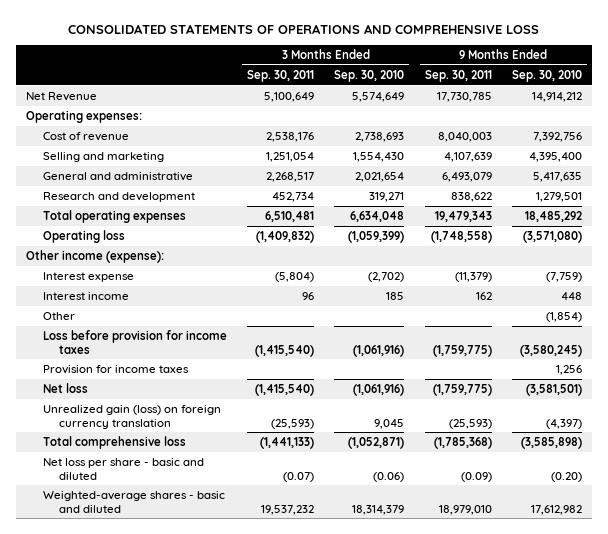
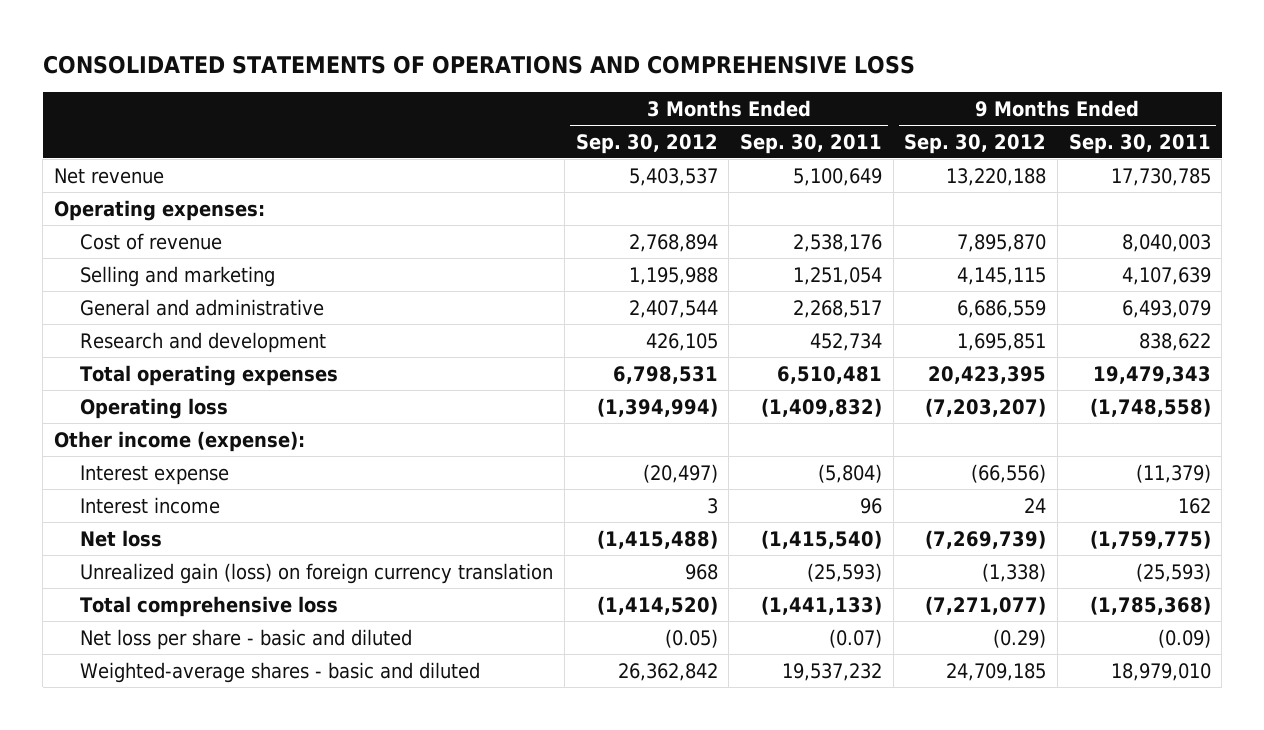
- | 3 Months Ended Sep. 30, 2011 | 3 Months Ended Sep. 30, 2010 | 9 Months Ended Sep. 30, 2011 | 9 Months Ended Sep. 30, 2010
+ | 3 Months Ended Sep. 30, 2012 | 3 Months Ended Sep. 30, 2011 | 9 Months Ended Sep. 30, 2012 | 9 Months Ended Sep. 30, 2011
- Net Revenue | 5,100,649 | 5,574,649 | 17,730,785 | 14,914,212
+ Net revenue | 5,403,537 | 5,100,649 | 13,220,188 | 17,730,785
- Other | | | | (1,854)
- Loss before provision for income taxes | (1,415,540) | (1,061,916) | (1,759,775) | (3,580,245)
- Provision for income taxes | | | | 1,256

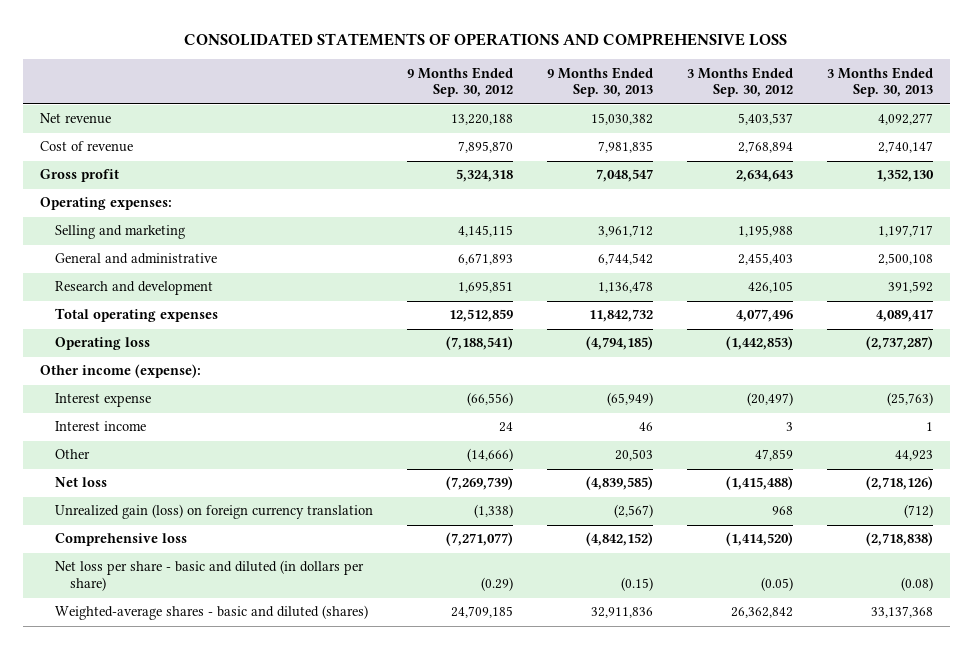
- | 3 Months Ended Sep. 30, 2012 | 3 Months Ended Sep. 30, 2011 | 9 Months Ended Sep. 30, 2012 | 9 Months Ended Sep. 30, 2011
+ | 9 Months Ended Sep. 30, 2012 | 9 Months Ended Sep. 30, 2013 | 3 Months Ended Sep. 30, 2012 | 3 Months Ended Sep. 30, 2013
+ Gross profit | 5,324,318 | 7,048,547 | 2,634,643 | 1,352,130
moved down: Operating expenses:
- General and administrative | 2,407,544 | 2,268,517 | 6,686,559 | 6,493,079
+ General and administrative | 6,671,893 | 6,744,542 | 2,455,403 | 2,500,108
- Total operating expenses | 6,798,531 | 6,510,481 | 20,423,395 | 19,479,343
- Operating loss | (1,394,994) | (1,409,832) | (7,203,207) | (1,748,558)
+ Total operating expenses | 12,512,859 | 11,842,732 | 4,077,496 | 4,089,417
+ Operating loss | (7,188,541) | (4,794,185) | (1,442,853) | (2,737,287)
+ Other | (14,666) | 20,503 | 47,859 | 44,923
- Total comprehensive loss | (1,414,520) | (1,441,133) | (7,271,077) | (1,785,368)
- Net loss per share - basic and diluted | (0.05) | (0.07) | (0.29) | (0.09)
- Weighted-average shares - basic and diluted | 26,362,842 | 19,537,232 | 24,709,185 | 18,979,010
+ Comprehensive loss | (7,271,077) | (4,842,152) | (1,414,520) | (2,718,838)
+ Net loss per share - basic and diluted (in dollars per share) | (0.29) | (0.15) | (0.05) | (0.08)
+ Weighted-average shares - basic and diluted (shares) | 24,709,185 | 32,911,836 | 26,362,842 | 33,137,368

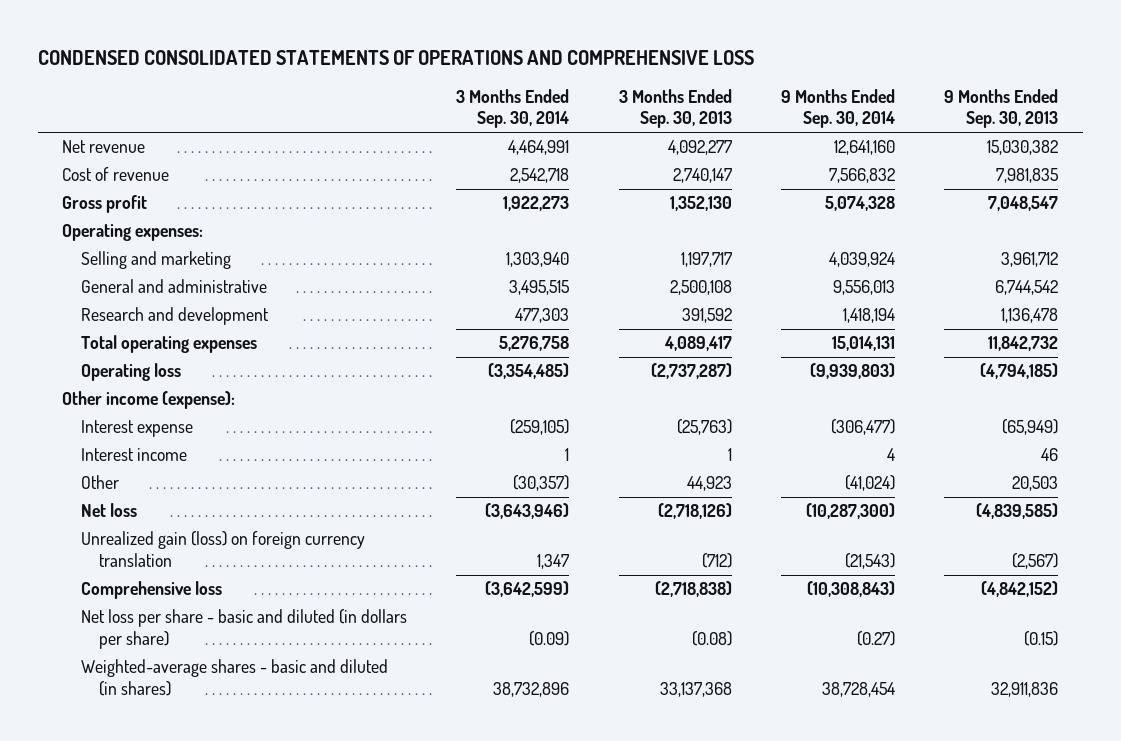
- CONSOLIDATED STATEMENTS OF OPERATIONS AND COMPREHENSIVE LOSS
+ CONDENSED CONSOLIDATED STATEMENTS OF OPERATIONS AND COMPREHENSIVE LOSS
- | 9 Months Ended Sep. 30, 2012 | 9 Months Ended Sep. 30, 2013 | 3 Months Ended Sep. 30, 2012 | 3 Months Ended Sep. 30, 2013
+ | 3 Months Ended Sep. 30, 2014 | 3 Months Ended Sep. 30, 2013 | 9 Months Ended Sep. 30, 2014 | 9 Months Ended Sep. 30, 2013
- Weighted-average shares - basic and diluted (shares) | 24,709,185 | 32,911,836 | 26,362,842 | 33,137,368
+ Weighted-average shares - basic and diluted (in shares) | 38,732,896 | 33,137,368 | 38,728,454 | 32,911,836

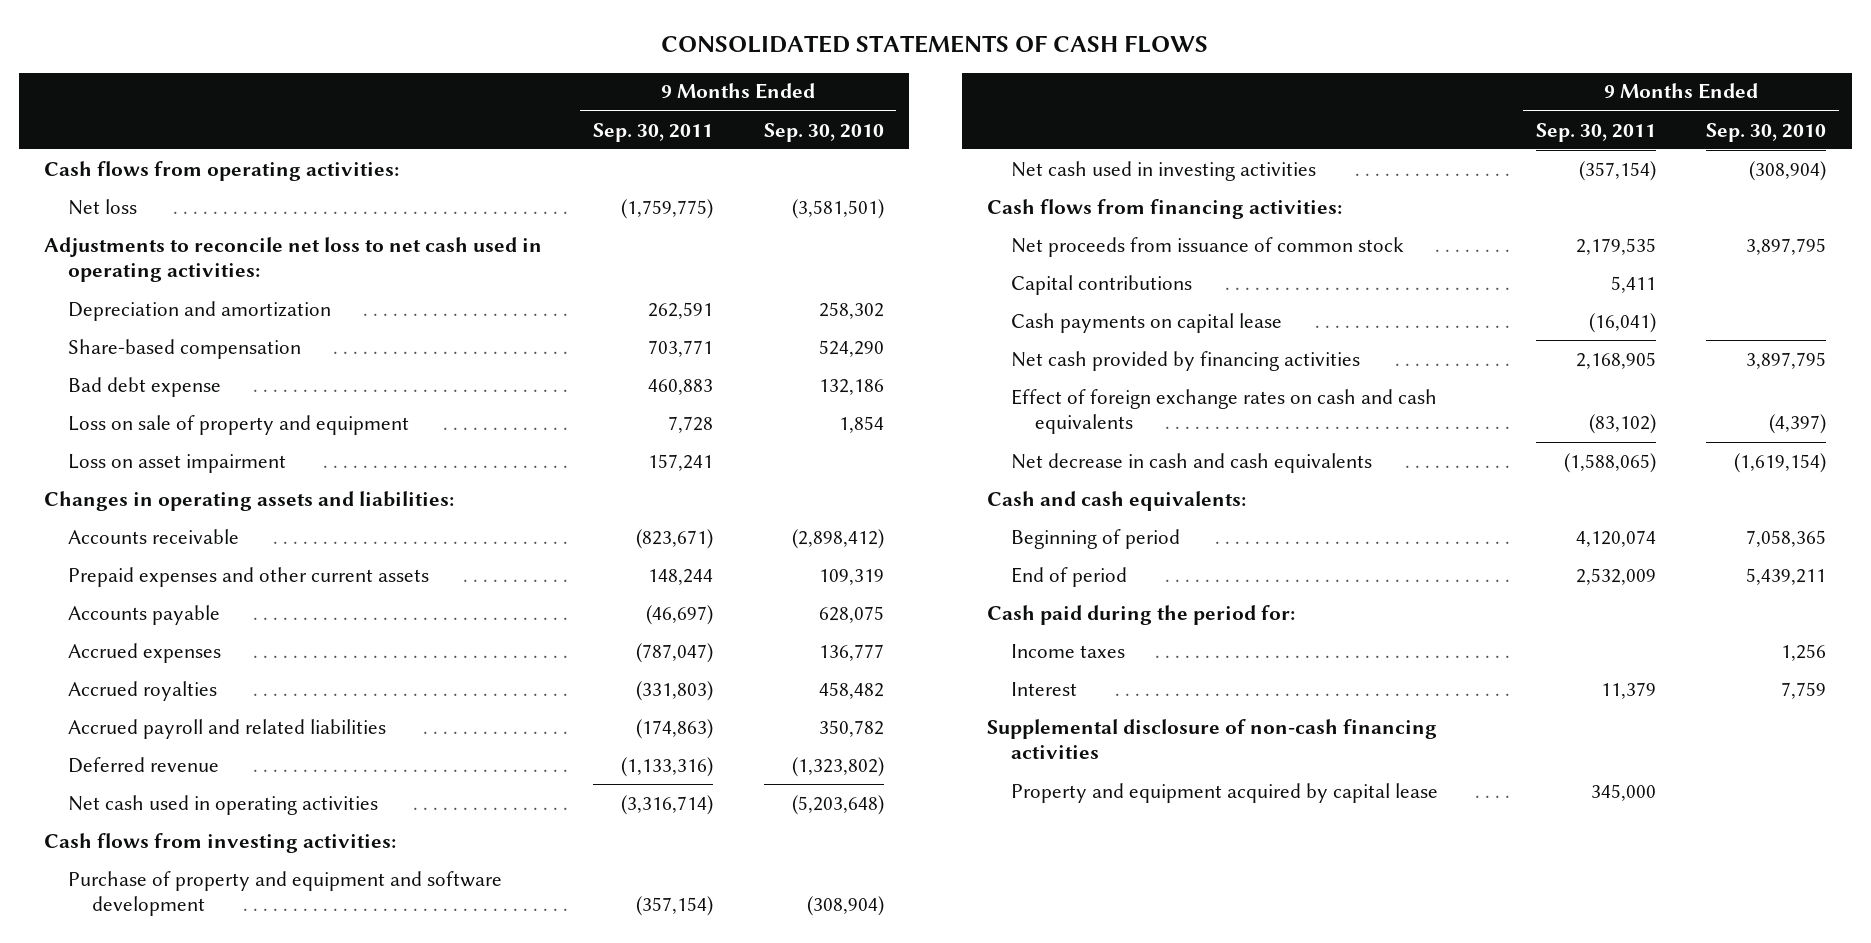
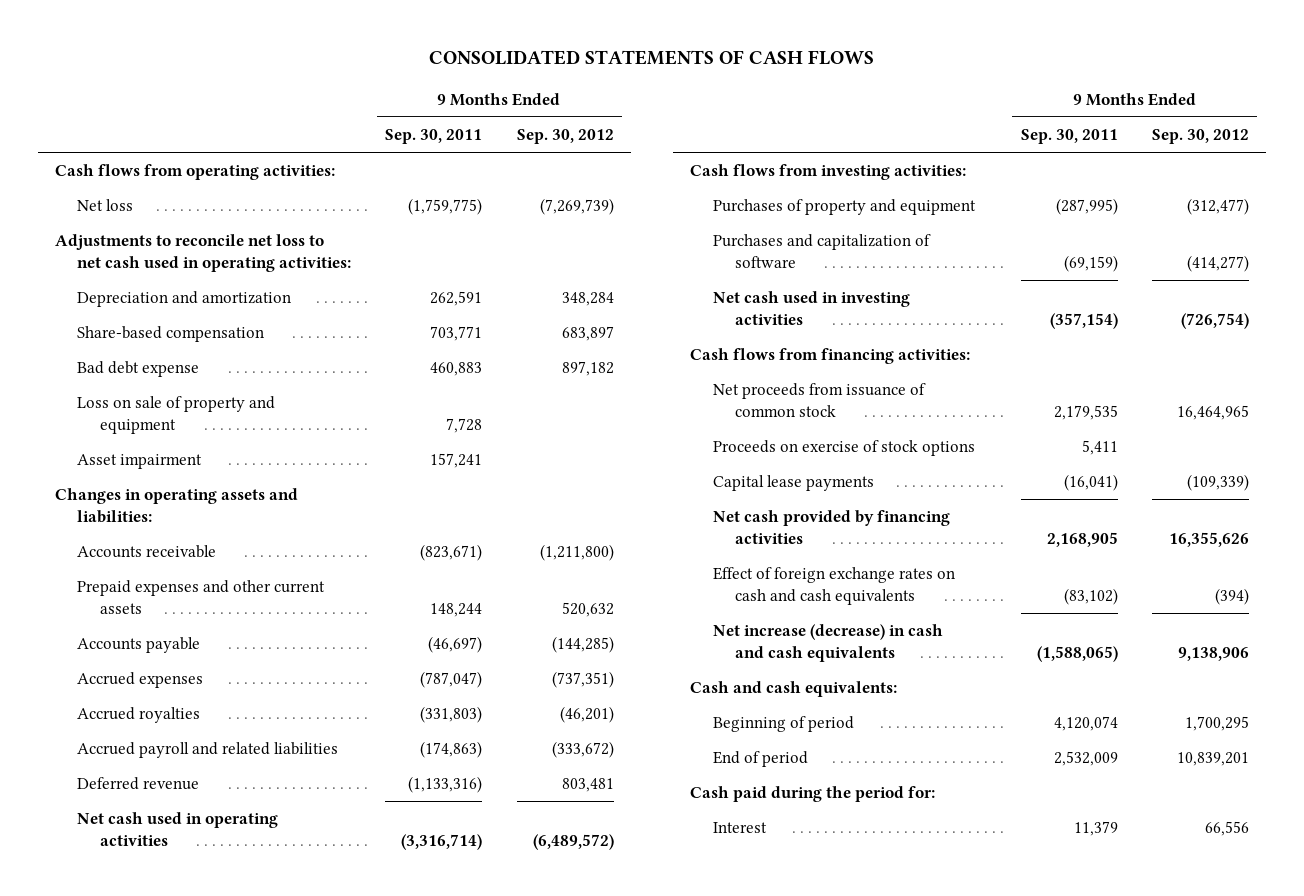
- | 9 Months Ended Sep. 30, 2011 | 9 Months Ended Sep. 30, 2010
+ | 9 Months Ended Sep. 30, 2011 | 9 Months Ended Sep. 30, 2012
- Loss on asset impairment | 157,241 |
+ Asset impairment | 157,241 |
- Purchase of property and equipment and software development | (357,154) | (308,904)
+ Purchases of property and equipment | (287,995) | (312,477)
+ Purchases and capitalization of software | (69,159) | (414,277)
- Capital contributions | 5,411 |
- Cash payments on capital lease | (16,041) |
+ Proceeds on exercise of stock options | 5,411 |
+ Capital lease payments | (16,041) | (109,339)
- Net decrease in cash and cash equivalents | (1,588,065) | (1,619,154)
+ Net increase (decrease) in cash and cash equivalents | (1,588,065) | 9,138,906
- Income taxes | | 1,256
- Supplemental disclosure of non-cash financing activities
- Property and equipment acquired by capital lease | 345,000 |

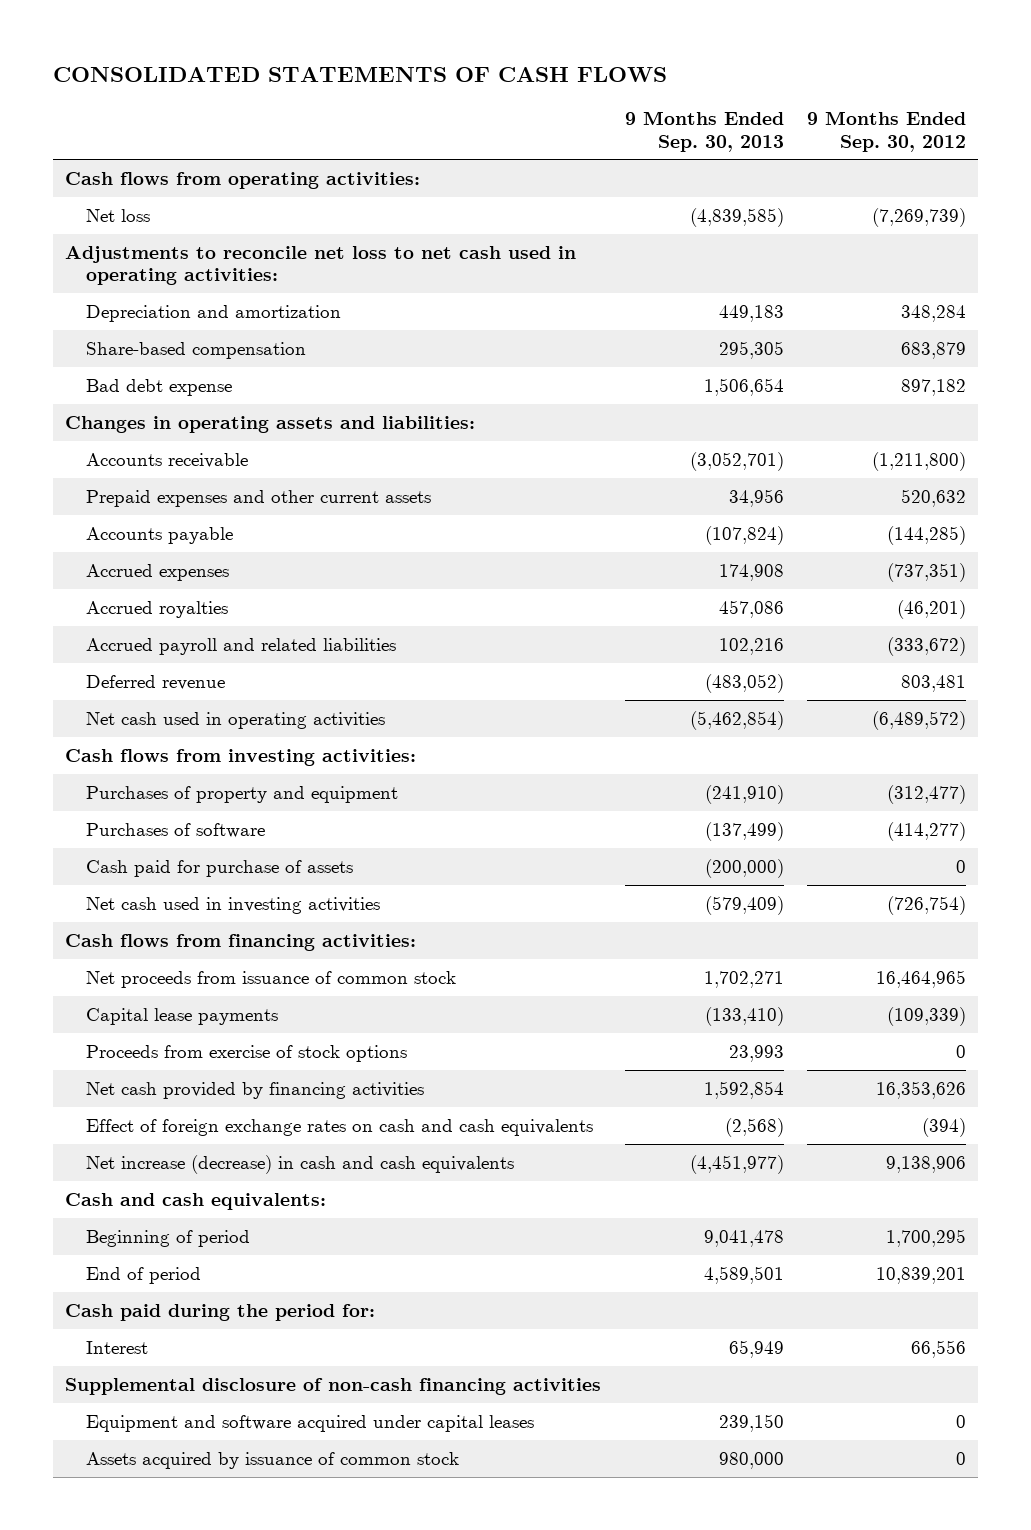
- | 9 Months Ended Sep. 30, 2011 | 9 Months Ended Sep. 30, 2012
+ | 9 Months Ended Sep. 30, 2013 | 9 Months Ended Sep. 30, 2012
- Share-based compensation | 703,771 | 683,897
+ Share-based compensation | 295,305 | 683,879
- Loss on sale of property and equipment | 7,728 |
- Asset impairment | 157,241 |
- Purchases and capitalization of software | (69,159) | (414,277)
+ Purchases of software | (137,499) | (414,277)
+ Cash paid for purchase of assets | (200,000) | 0
- Proceeds on exercise of stock options | 5,411 |
- Net cash provided by financing activities | 2,168,905 | 16,355,626
+ Proceeds from exercise of stock options | 23,993 | 0
+ Net cash provided by financing activities | 1,592,854 | 16,353,626
+ Supplemental disclosure of non-cash financing activities
+ Equipment and software acquired under capital leases | 239,150 | 0
+ Assets acquired by issuance of common stock | 980,000 | 0

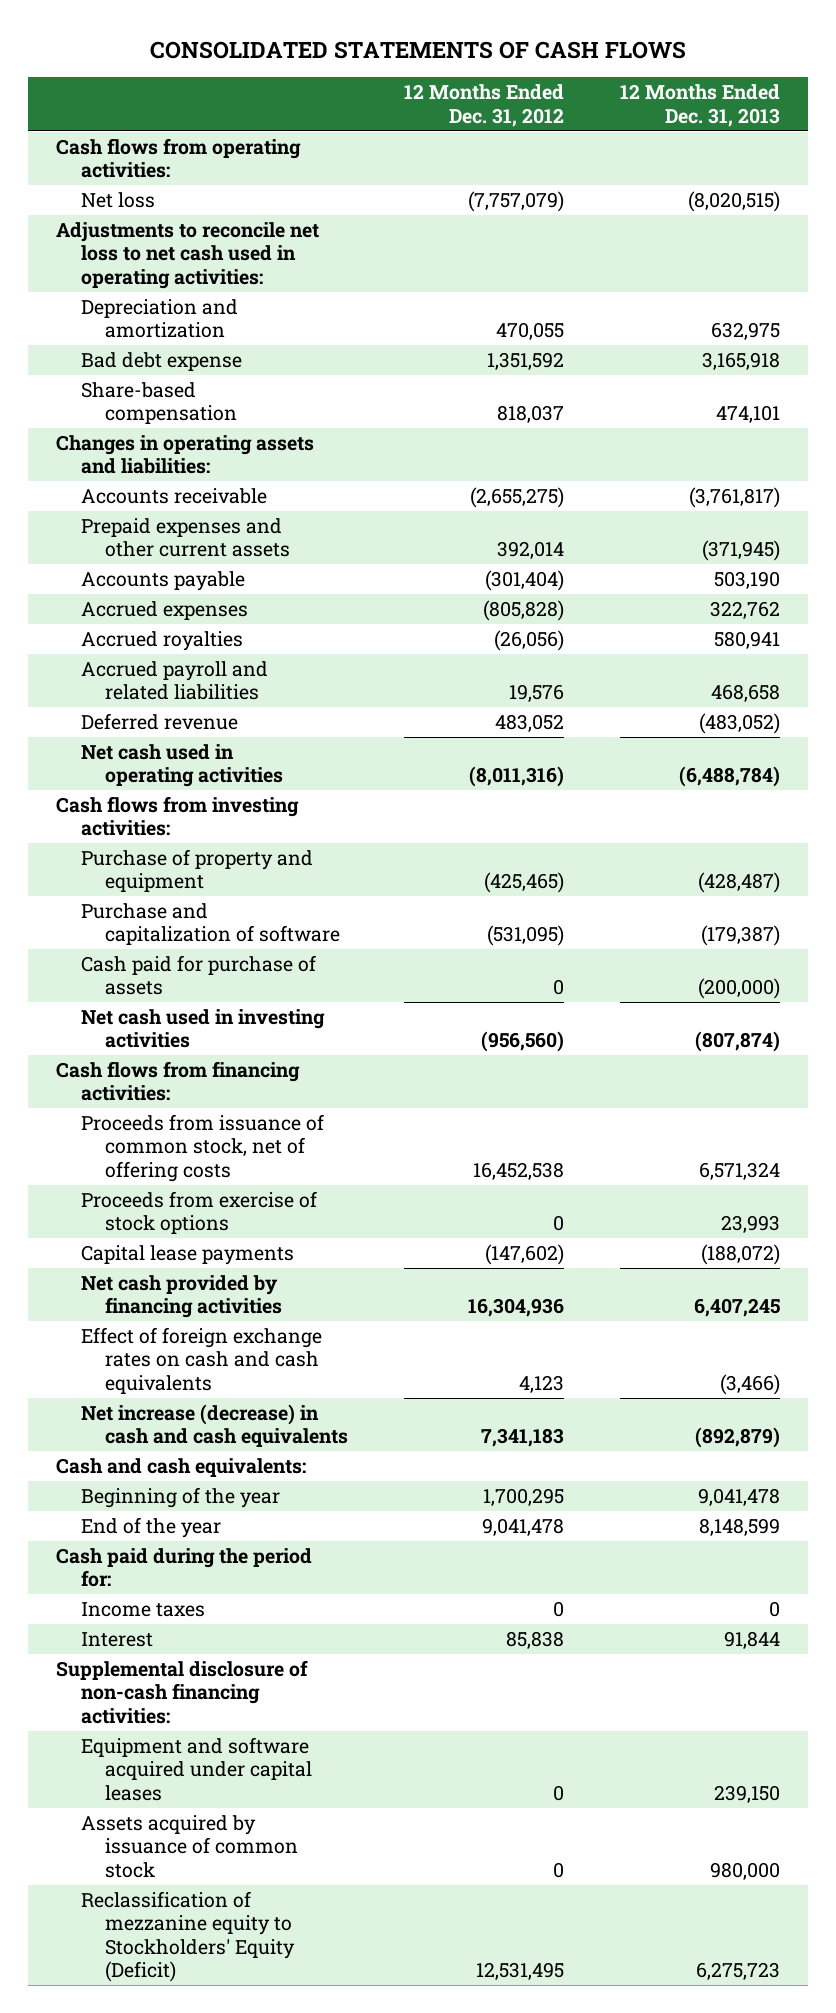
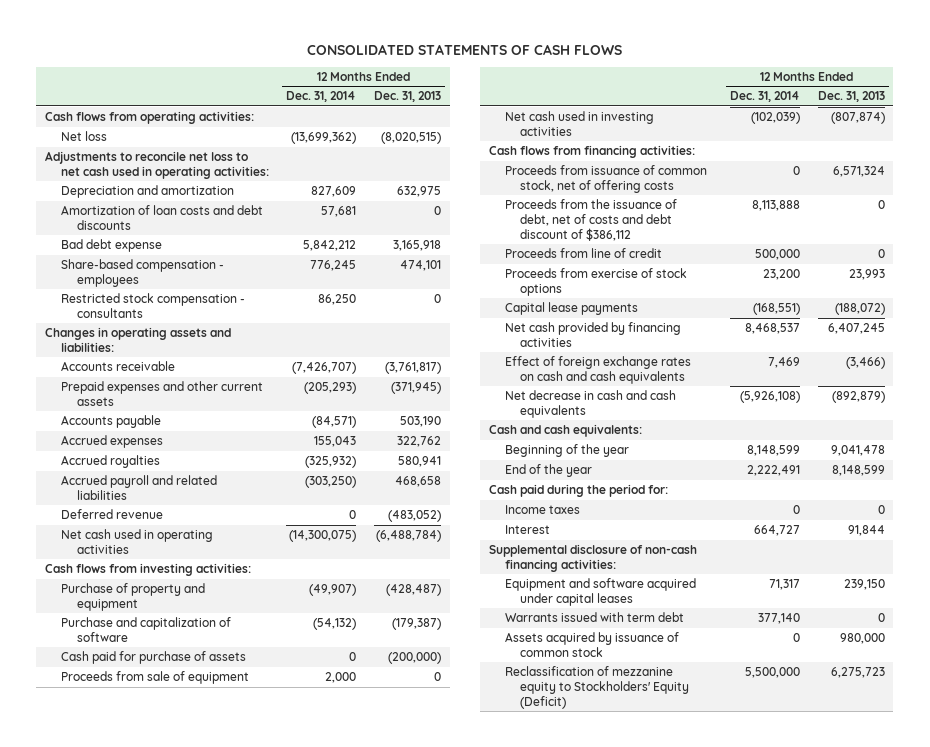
- | 12 Months Ended Dec. 31, 2012 | 12 Months Ended Dec. 31, 2013
+ | 12 Months Ended Dec. 31, 2014 | 12 Months Ended Dec. 31, 2013
+ Amortization of loan costs and debt discounts | 57,681 | 0
- Share-based compensation | 818,037 | 474,101
+ Share-based compensation - employees | 776,245 | 474,101
+ Restricted stock compensation - consultants | 86,250 | 0
+ Proceeds from sale of equipment | 2,000 | 0
+ Proceeds from the issuance of debt, net of costs and debt discount of $386,112 | 8,113,888 | 0
+ Proceeds from line of credit | 500,000 | 0
- Net increase (decrease) in cash and cash equivalents | 7,341,183 | (892,879)
+ Net decrease in cash and cash equivalents | (5,926,108) | (892,879)
+ Warrants issued with term debt | 377,140 | 0

